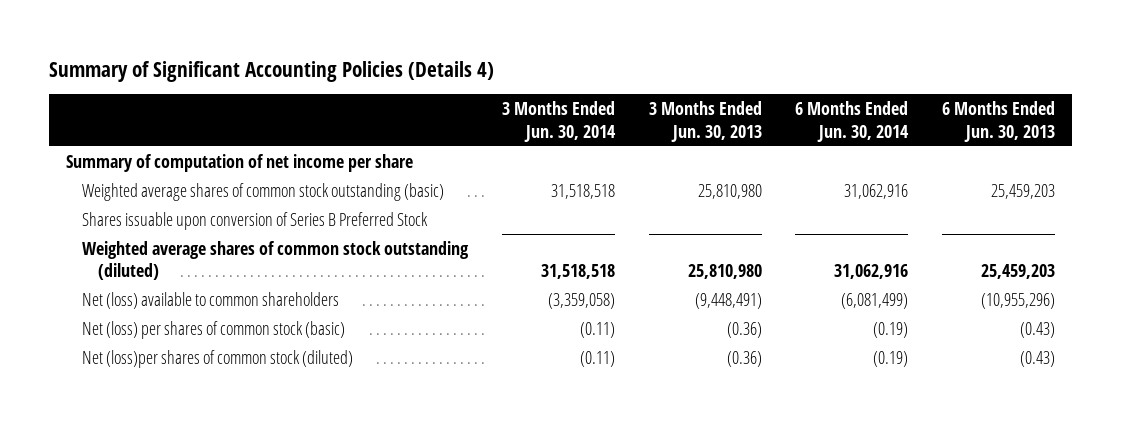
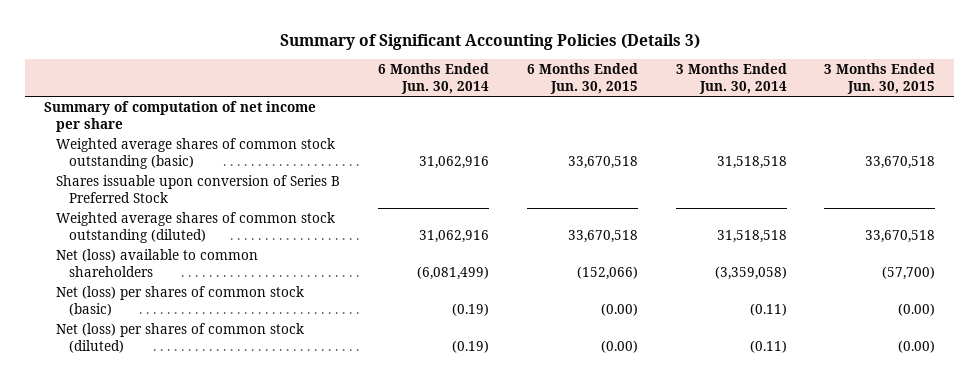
- Summary of Significant Accounting Policies (Details 4)
+ Summary of Significant Accounting Policies (Details 3)
- | 3 Months Ended Jun. 30, 2014 | 3 Months Ended Jun. 30, 2013 | 6 Months Ended Jun. 30, 2014 | 6 Months Ended Jun. 30, 2013
+ | 6 Months Ended Jun. 30, 2014 | 6 Months Ended Jun. 30, 2015 | 3 Months Ended Jun. 30, 2014 | 3 Months Ended Jun. 30, 2015
- Net (loss)per shares of common stock (diluted) | (0.11) | (0.36) | (0.19) | (0.43)
+ Net (loss) per shares of common stock (diluted) | (0.19) | (0.00) | (0.11) | (0.00)

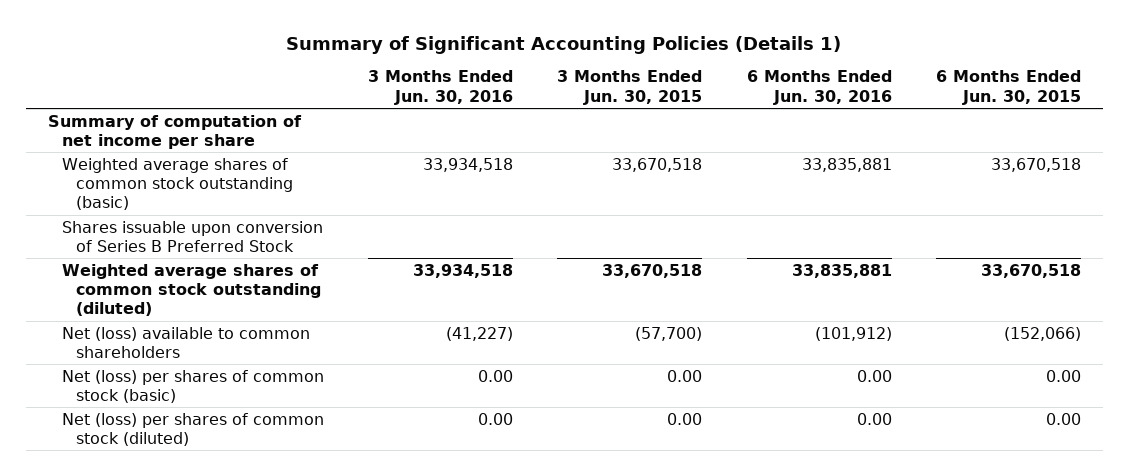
- Summary of Significant Accounting Policies (Details 3)
+ Summary of Significant Accounting Policies (Details 1)
- | 6 Months Ended Jun. 30, 2014 | 6 Months Ended Jun. 30, 2015 | 3 Months Ended Jun. 30, 2014 | 3 Months Ended Jun. 30, 2015
+ | 3 Months Ended Jun. 30, 2016 | 3 Months Ended Jun. 30, 2015 | 6 Months Ended Jun. 30, 2016 | 6 Months Ended Jun. 30, 2015
- Net (loss) per shares of common stock (basic) | (0.19) | (0.00) | (0.11) | (0.00)
- Net (loss) per shares of common stock (diluted) | (0.19) | (0.00) | (0.11) | (0.00)
+ Net (loss) per shares of common stock (basic) | 0.00 | 0.00 | 0.00 | 0.00
+ Net (loss) per shares of common stock (diluted) | 0.00 | 0.00 | 0.00 | 0.00

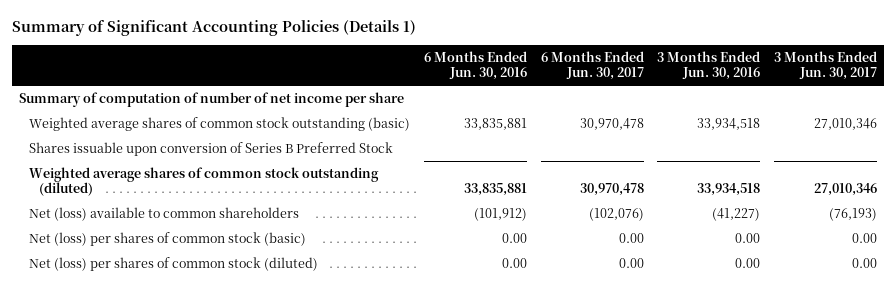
- | 3 Months Ended Jun. 30, 2016 | 3 Months Ended Jun. 30, 2015 | 6 Months Ended Jun. 30, 2016 | 6 Months Ended Jun. 30, 2015
+ | 6 Months Ended Jun. 30, 2016 | 6 Months Ended Jun. 30, 2017 | 3 Months Ended Jun. 30, 2016 | 3 Months Ended Jun. 30, 2017
- Summary of computation of net income per share
+ Summary of computation of number of net income per share

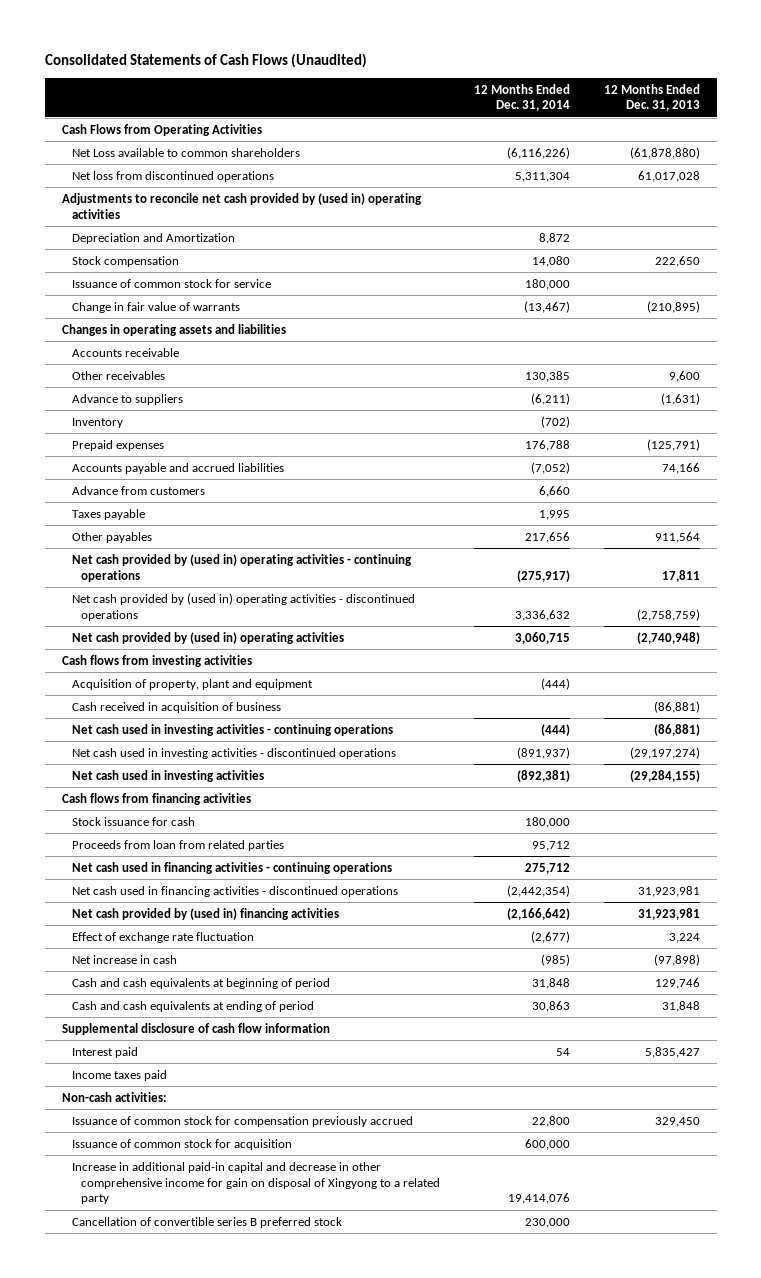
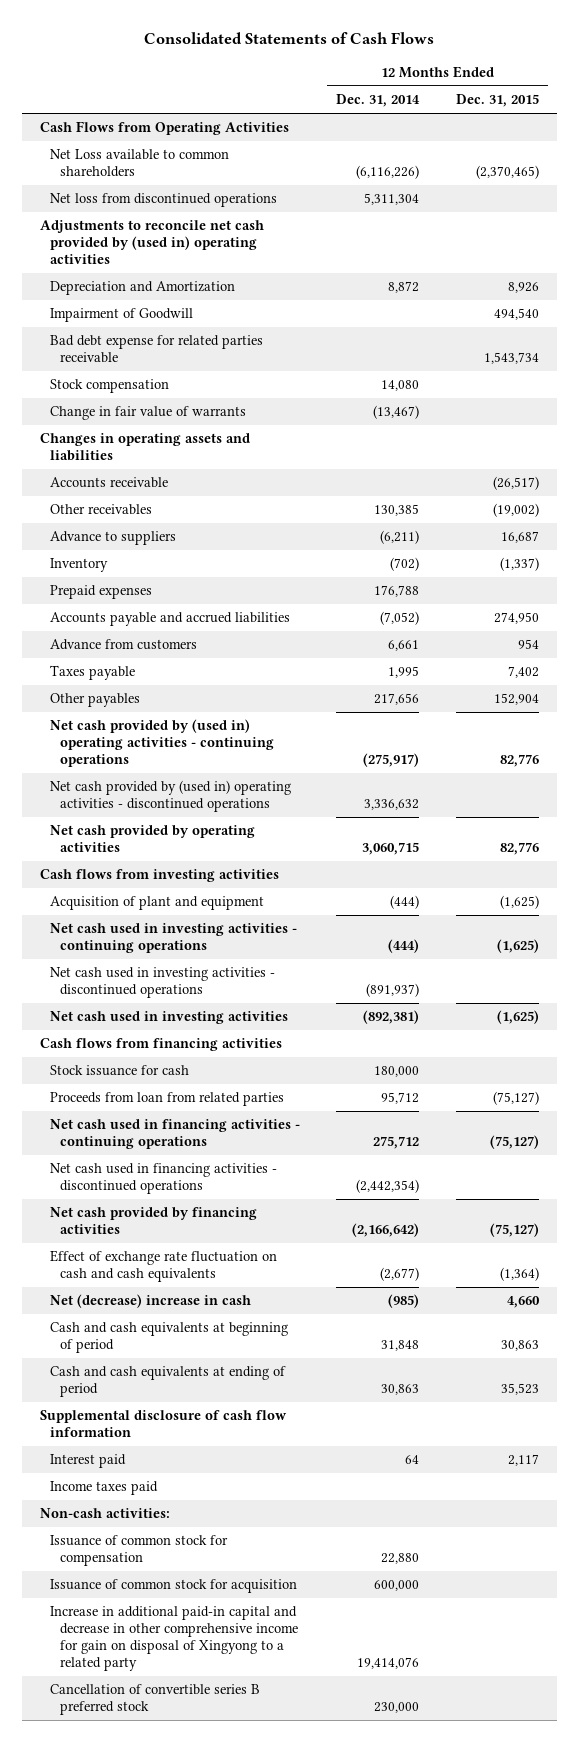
- Consolidated Statements of Cash Flows (Unaudited)
+ Consolidated Statements of Cash Flows
- | 12 Months Ended Dec. 31, 2014 | 12 Months Ended Dec. 31, 2013
+ | 12 Months Ended Dec. 31, 2014 | 12 Months Ended Dec. 31, 2015
+ Impairment of Goodwill | | 494,540
+ Bad debt expense for related parties receivable | | 1,543,734
- Issuance of common stock for service | 180,000 |
- Advance from customers | 6,660 |
+ Advance from customers | 6,661 | 954
- Net cash provided by (used in) operating activities | 3,060,715 | (2,740,948)
+ Net cash provided by operating activities | 3,060,715 | 82,776
- Acquisition of property, plant and equipment | (444) |
- Cash received in acquisition of business | | (86,881)
+ Acquisition of plant and equipment | (444) | (1,625)
- Net cash provided by (used in) financing activities | (2,166,642) | 31,923,981
- Effect of exchange rate fluctuation | (2,677) | 3,224
- Net increase in cash | (985) | (97,898)
+ Net cash provided by financing activities | (2,166,642) | (75,127)
+ Effect of exchange rate fluctuation on cash and cash equivalents | (2,677) | (1,364)
+ Net (decrease) increase in cash | (985) | 4,660
- Interest paid | 54 | 5,835,427
+ Interest paid | 64 | 2,117
- Issuance of common stock for compensation previously accrued | 22,800 | 329,450
+ Issuance of common stock for compensation | 22,880 |

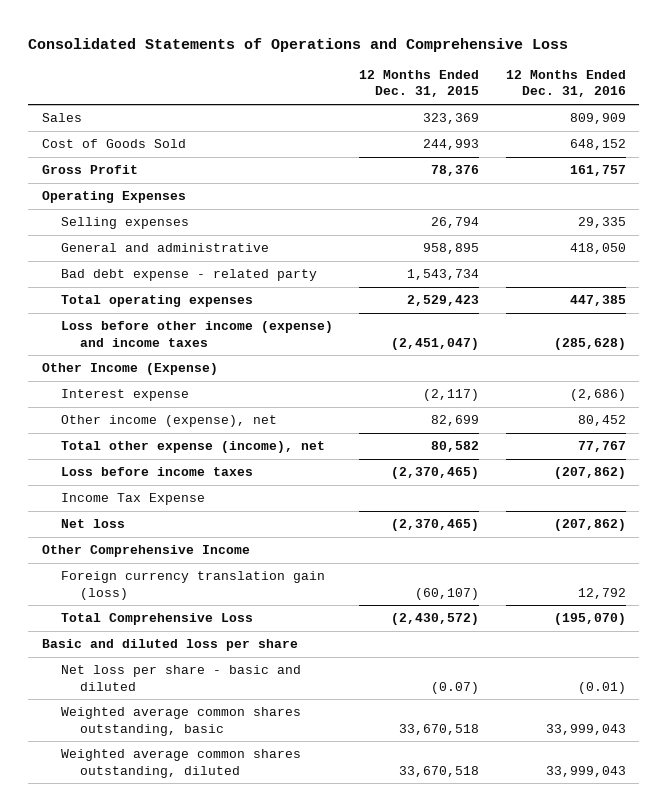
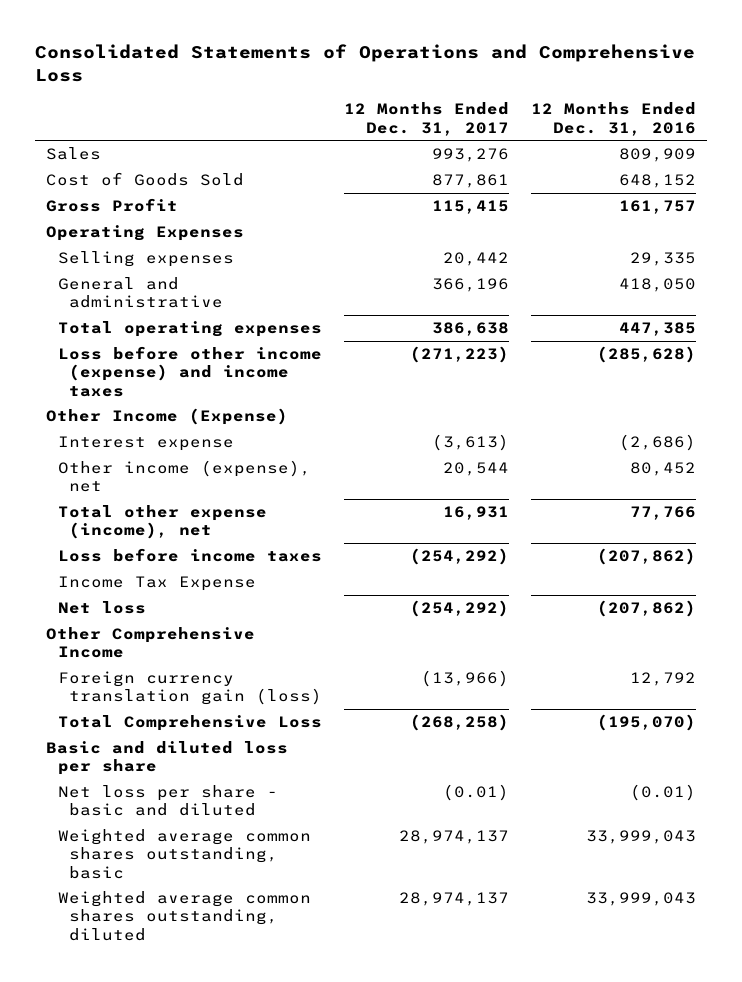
- | 12 Months Ended Dec. 31, 2015 | 12 Months Ended Dec. 31, 2016
+ | 12 Months Ended Dec. 31, 2017 | 12 Months Ended Dec. 31, 2016
- Bad debt expense - related party | 1,543,734 |
- Total other expense (income), net | 80,582 | 77,767
+ Total other expense (income), net | 16,931 | 77,766

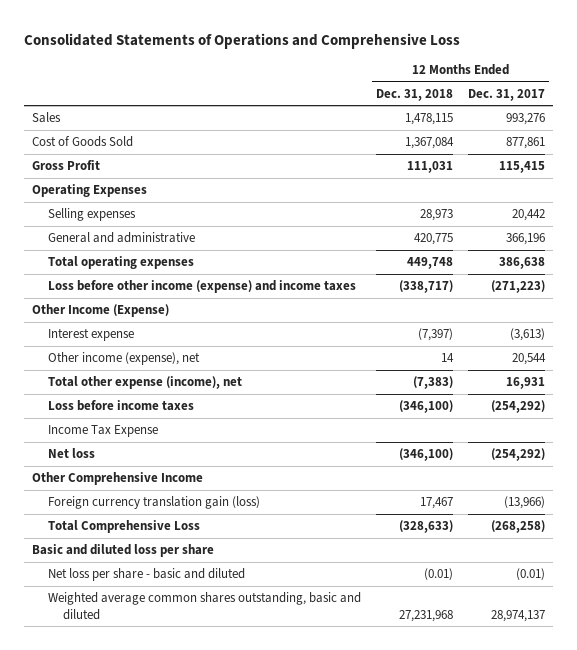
- | 12 Months Ended Dec. 31, 2017 | 12 Months Ended Dec. 31, 2016
+ | 12 Months Ended Dec. 31, 2018 | 12 Months Ended Dec. 31, 2017
- Weighted average common shares outstanding, basic | 28,974,137 | 33,999,043
- Weighted average common shares outstanding, diluted | 28,974,137 | 33,999,043
+ Weighted average common shares outstanding, basic and diluted | 27,231,968 | 28,974,137

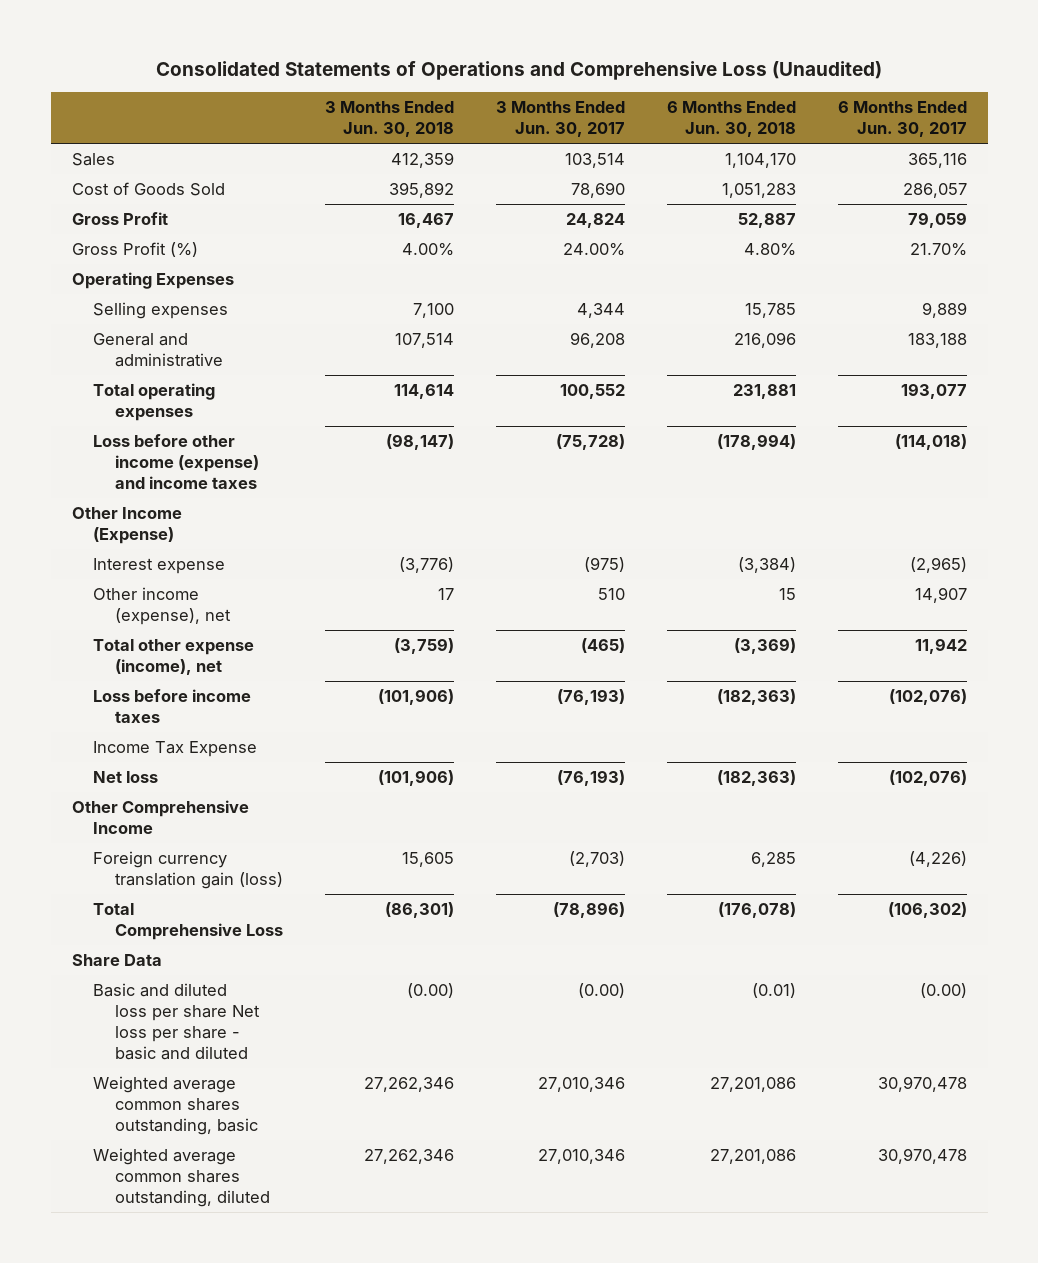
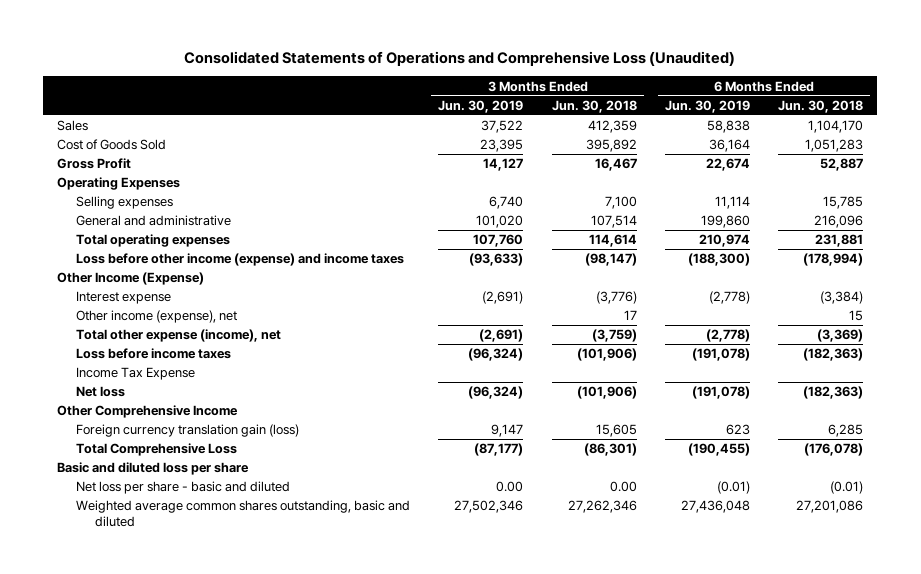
- | 3 Months Ended Jun. 30, 2018 | 3 Months Ended Jun. 30, 2017 | 6 Months Ended Jun. 30, 2018 | 6 Months Ended Jun. 30, 2017
+ | 3 Months Ended Jun. 30, 2019 | 3 Months Ended Jun. 30, 2018 | 6 Months Ended Jun. 30, 2019 | 6 Months Ended Jun. 30, 2018
- Gross Profit (%) | 4.00% | 24.00% | 4.80% | 21.70%
- Share Data
- Basic and diluted loss per share Net loss per share - basic and diluted | (0.00) | (0.00) | (0.01) | (0.00)
- Weighted average common shares outstanding, basic | 27,262,346 | 27,010,346 | 27,201,086 | 30,970,478
- Weighted average common shares outstanding, diluted | 27,262,346 | 27,010,346 | 27,201,086 | 30,970,478
+ Basic and diluted loss per share
+ Net loss per share - basic and diluted | 0.00 | 0.00 | (0.01) | (0.01)
+ Weighted average common shares outstanding, basic and diluted | 27,502,346 | 27,262,346 | 27,436,048 | 27,201,086

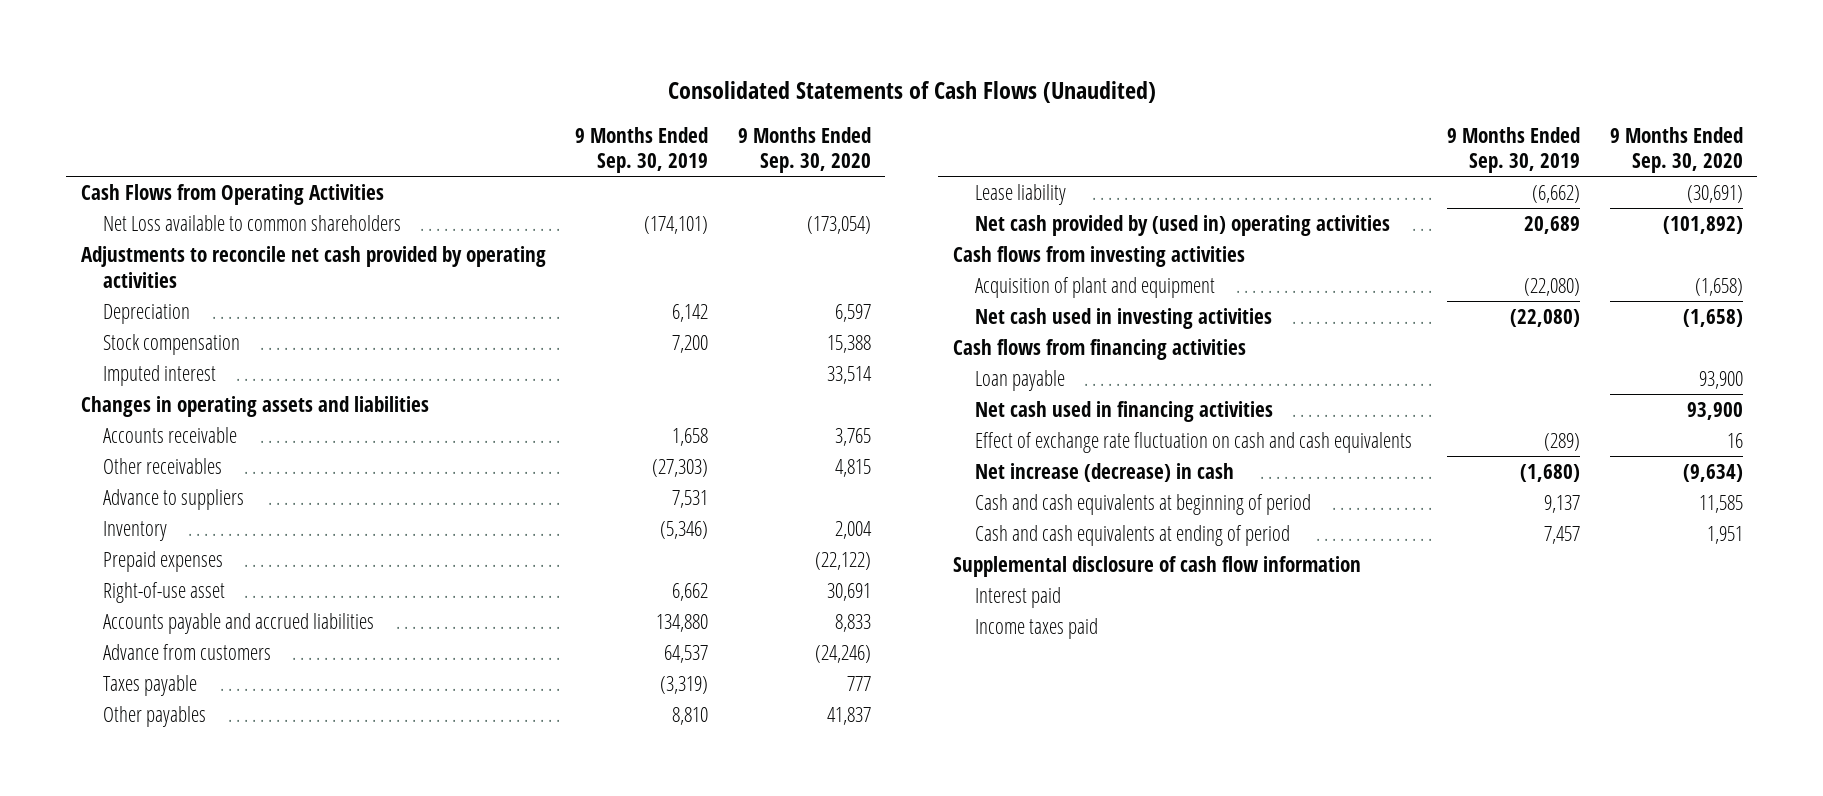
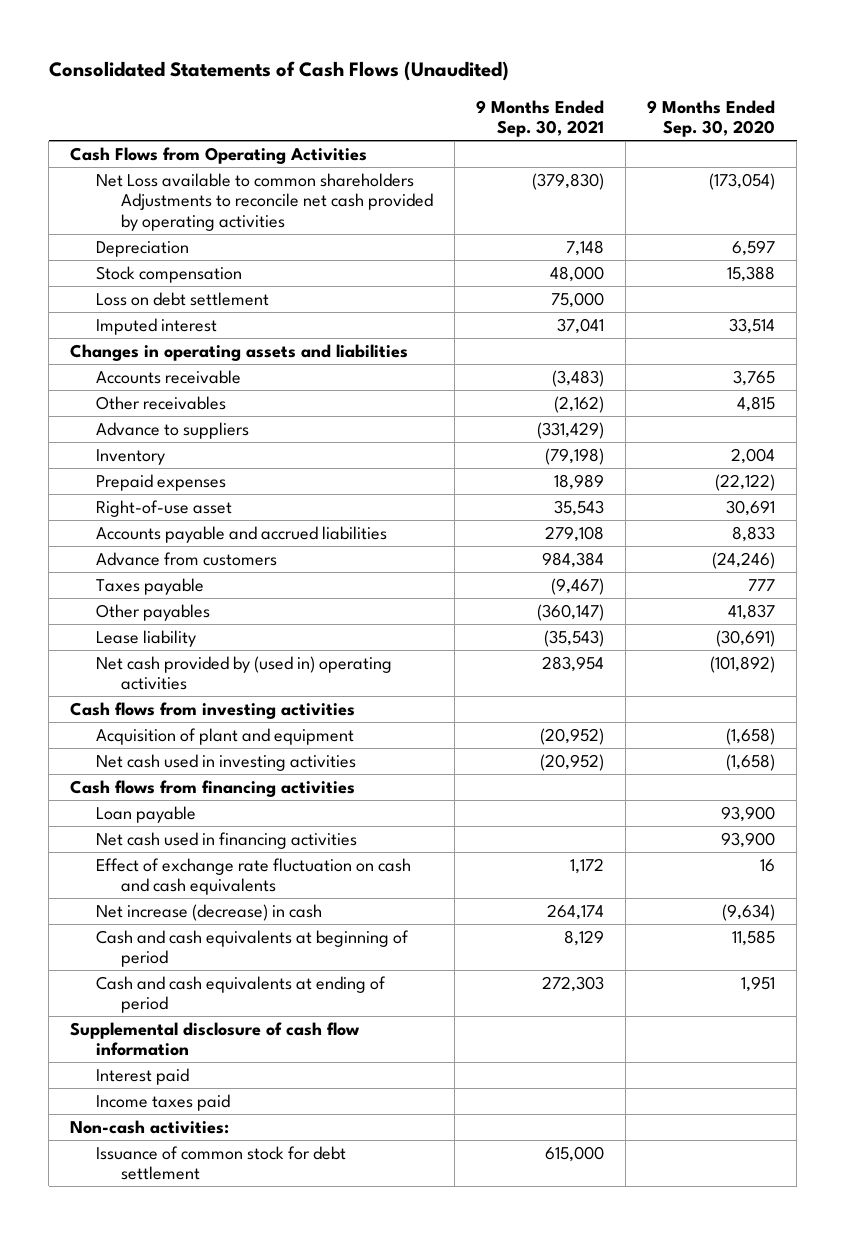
- | 9 Months Ended Sep. 30, 2019 | 9 Months Ended Sep. 30, 2020
+ | 9 Months Ended Sep. 30, 2021 | 9 Months Ended Sep. 30, 2020
- Net Loss available to common shareholders | (174,101) | (173,054)
- Adjustments to reconcile net cash provided by operating activities
+ Net Loss available to common shareholders Adjustments to reconcile net cash provided by operating activities | (379,830) | (173,054)
+ Loss on debt settlement | 75,000 |
+ Non-cash activities:
+ Issuance of common stock for debt settlement | 615,000 |

